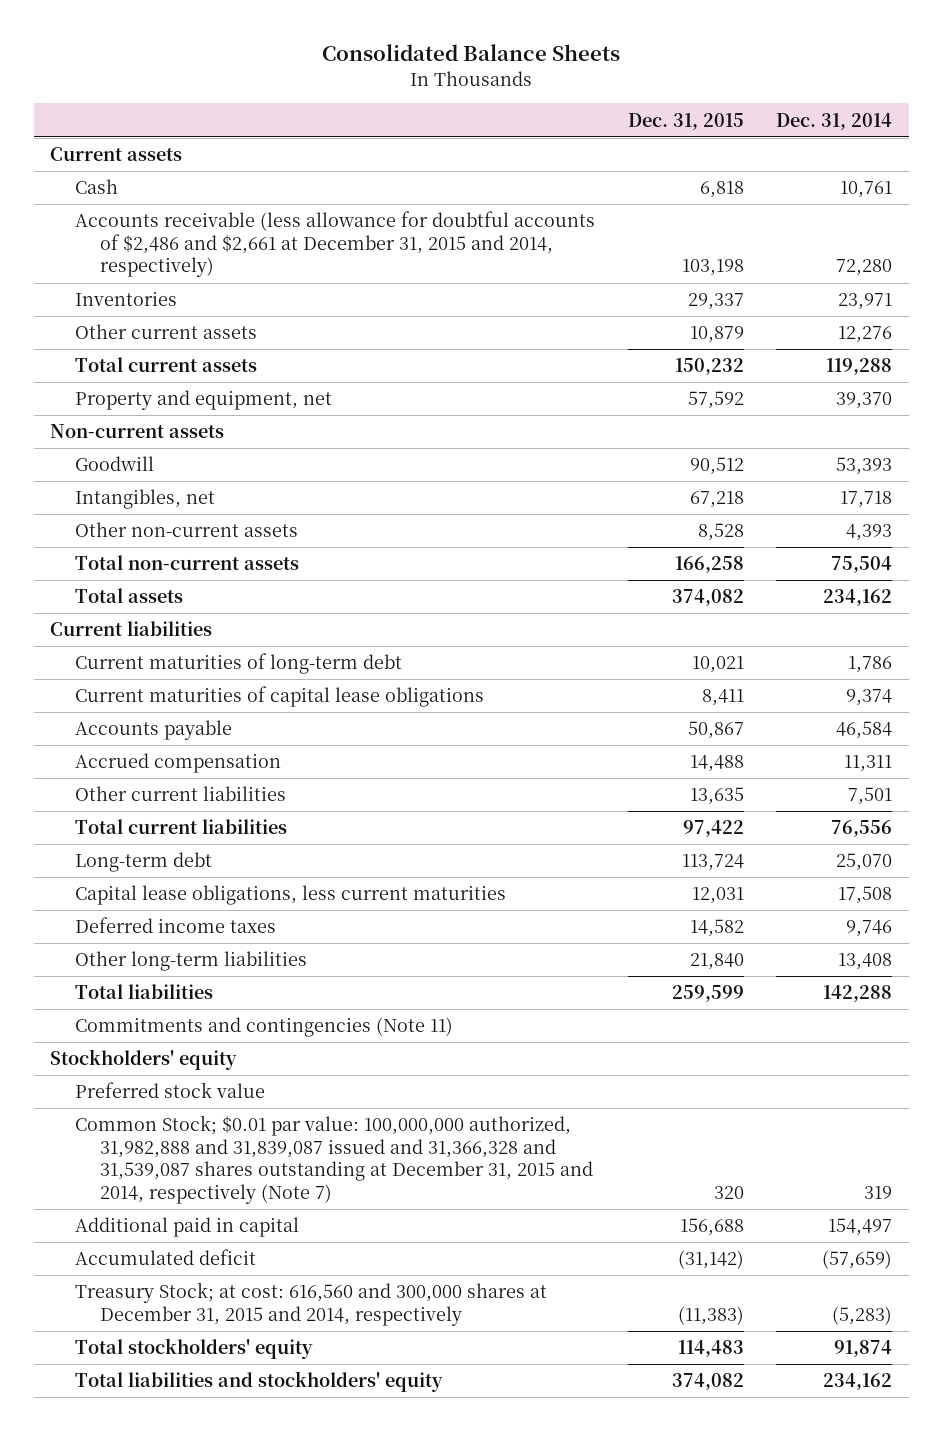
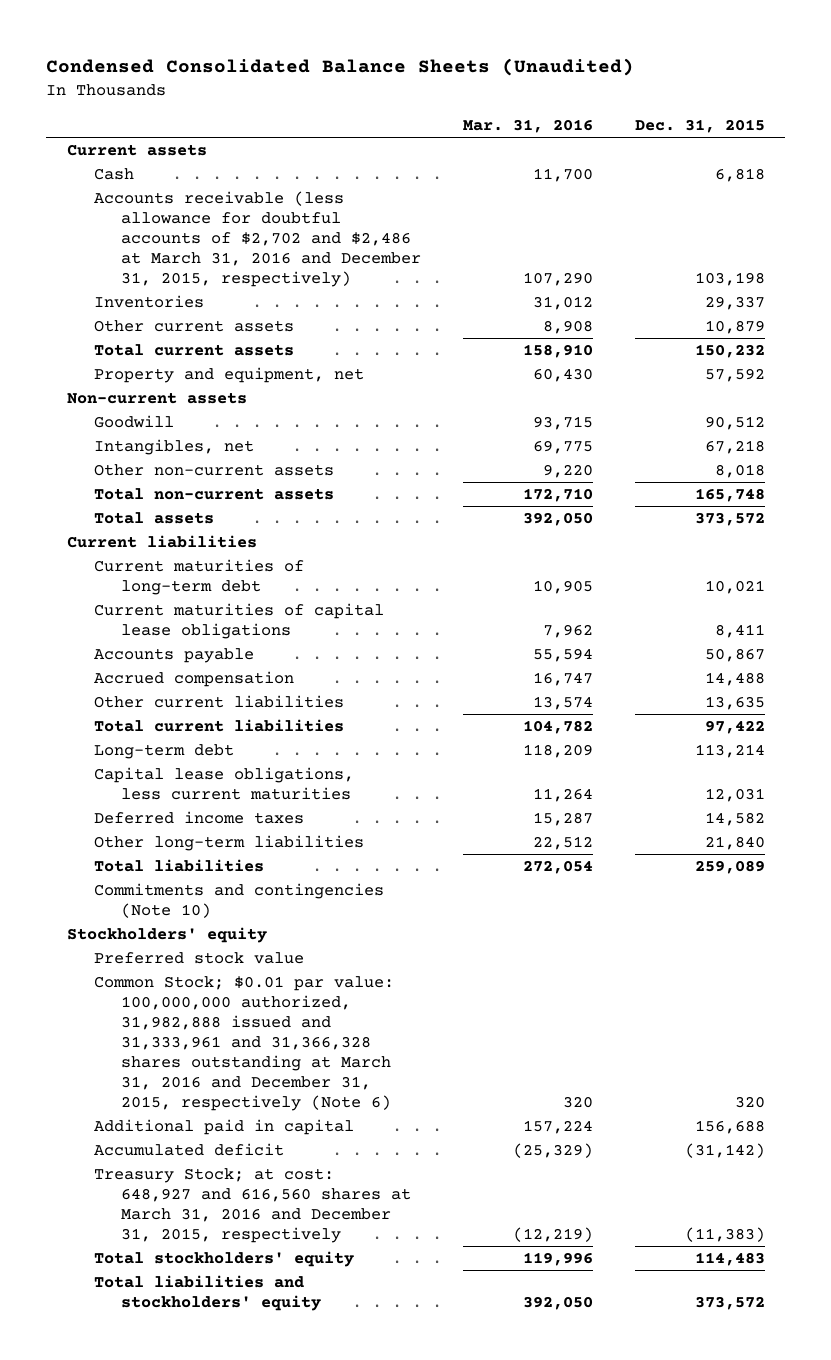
- Consolidated Balance Sheets
+ Condensed Consolidated Balance Sheets (Unaudited)
- | Dec. 31, 2015 | Dec. 31, 2014
+ | Mar. 31, 2016 | Dec. 31, 2015
- Accounts receivable (less allowance for doubtful accounts of $2,486 and $2,661 at December 31, 2015 and 2014, respectively) | 103,198 | 72,280
+ Accounts receivable (less allowance for doubtful accounts of $2,702 and $2,486 at March 31, 2016 and December 31, 2015, respectively) | 107,290 | 103,198
- Other non-current assets | 8,528 | 4,393
- Total non-current assets | 166,258 | 75,504
- Total assets | 374,082 | 234,162
+ Other non-current assets | 9,220 | 8,018
+ Total non-current assets | 172,710 | 165,748
+ Total assets | 392,050 | 373,572
- Long-term debt | 113,724 | 25,070
+ Long-term debt | 118,209 | 113,214
- Total liabilities | 259,599 | 142,288
- Commitments and contingencies (Note 11)
+ Total liabilities | 272,054 | 259,089
+ Commitments and contingencies (Note 10)
- Common Stock; $0.01 par value: 100,000,000 authorized, 31,982,888 and 31,839,087 issued and 31,366,328 and 31,539,087 shares outstanding at December 31, 2015 and 2014, respectively (Note 7) | 320 | 319
+ Common Stock; $0.01 par value: 100,000,000 authorized, 31,982,888 issued and 31,333,961 and 31,366,328 shares outstanding at March 31, 2016 and December 31, 2015, respectively (Note 6) | 320 | 320
- Treasury Stock; at cost: 616,560 and 300,000 shares at December 31, 2015 and 2014, respectively | (11,383) | (5,283)
+ Treasury Stock; at cost: 648,927 and 616,560 shares at March 31, 2016 and December 31, 2015, respectively | (12,219) | (11,383)
- Total liabilities and stockholders' equity | 374,082 | 234,162
+ Total liabilities and stockholders' equity | 392,050 | 373,572

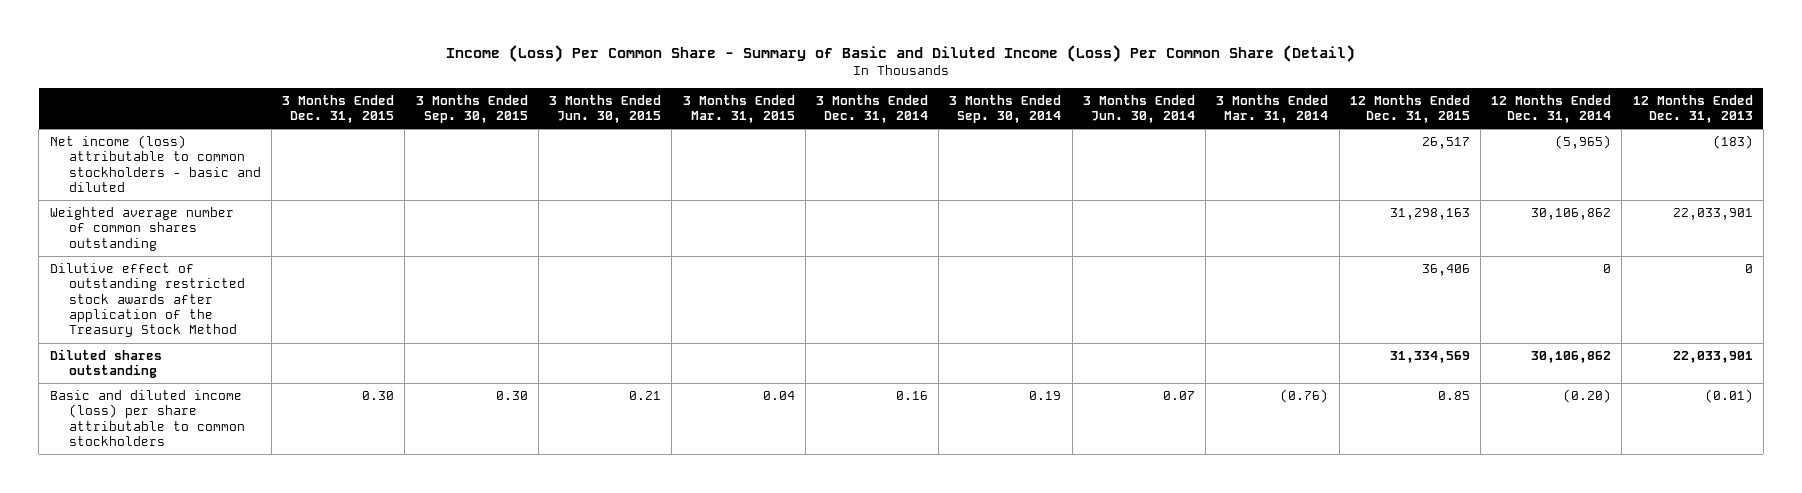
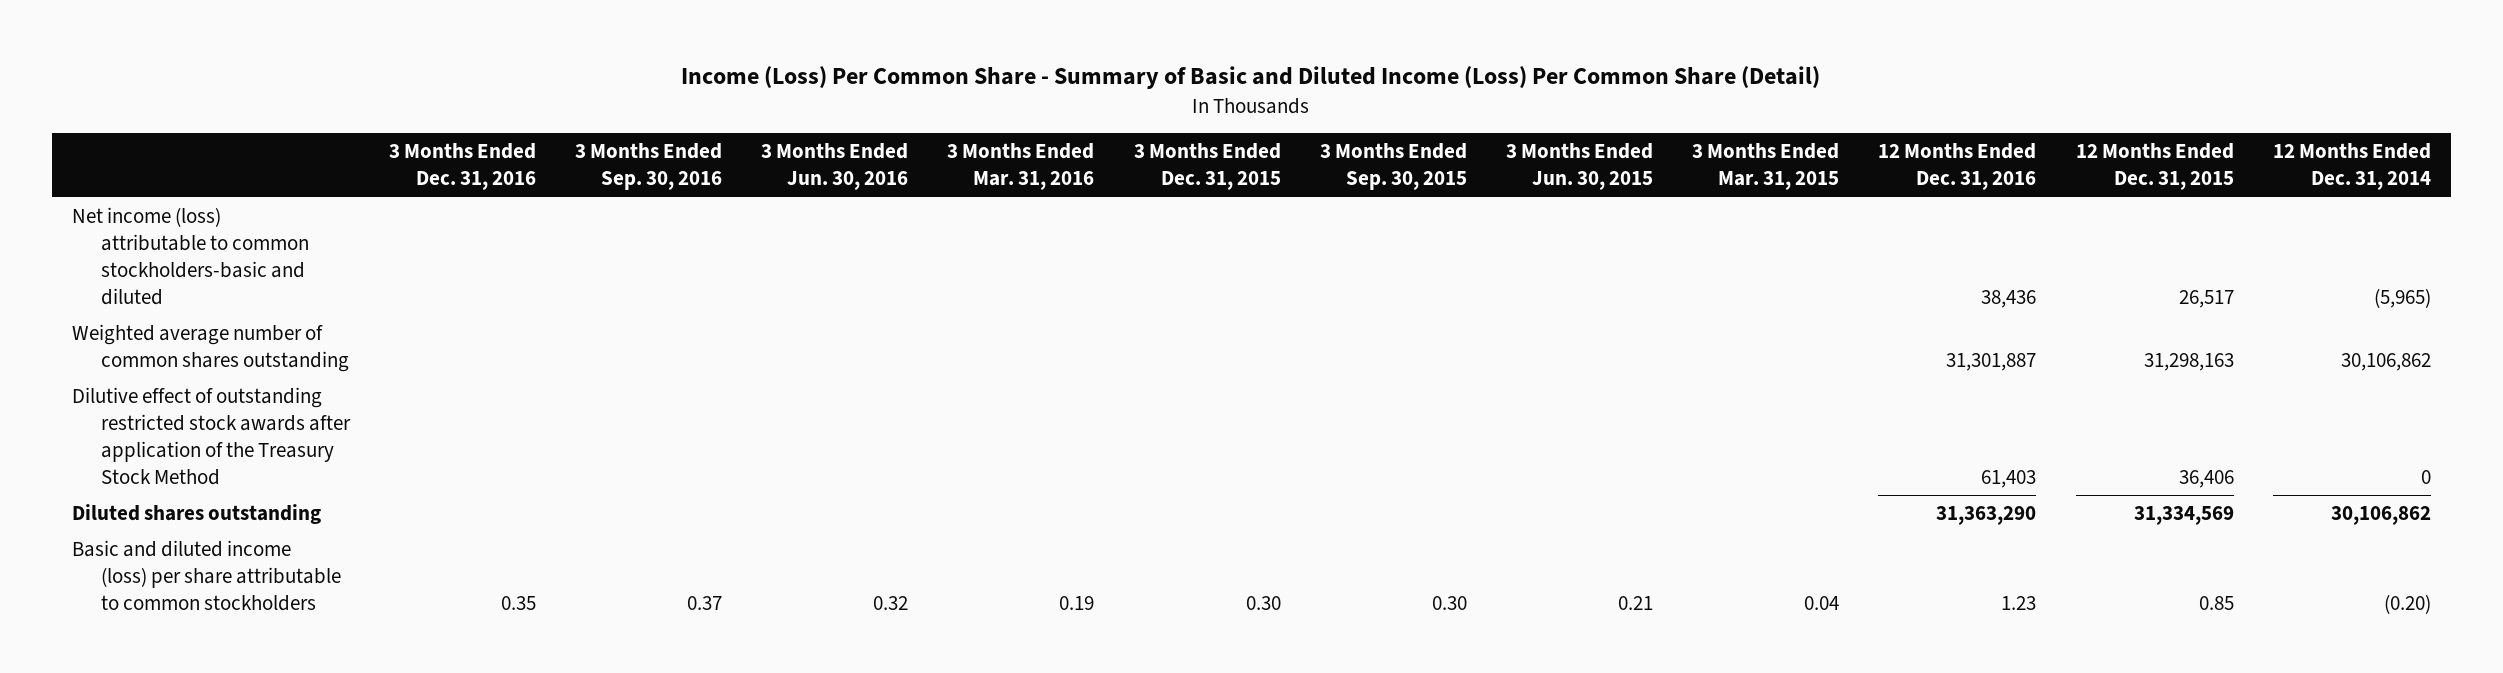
- | 3 Months Ended Dec. 31, 2015 | 3 Months Ended Sep. 30, 2015 | 3 Months Ended Jun. 30, 2015 | 3 Months Ended Mar. 31, 2015 | 3 Months Ended Dec. 31, 2014 | 3 Months Ended Sep. 30, 2014 | 3 Months Ended Jun. 30, 2014 | 3 Months Ended Mar. 31, 2014 | 12 Months Ended Dec. 31, 2015 | 12 Months Ended Dec. 31, 2014 | 12 Months Ended Dec. 31, 2013
+ | 3 Months Ended Dec. 31, 2016 | 3 Months Ended Sep. 30, 2016 | 3 Months Ended Jun. 30, 2016 | 3 Months Ended Mar. 31, 2016 | 3 Months Ended Dec. 31, 2015 | 3 Months Ended Sep. 30, 2015 | 3 Months Ended Jun. 30, 2015 | 3 Months Ended Mar. 31, 2015 | 12 Months Ended Dec. 31, 2016 | 12 Months Ended Dec. 31, 2015 | 12 Months Ended Dec. 31, 2014
- Net income (loss) attributable to common stockholders - basic and diluted | | | | | | | | | 26,517 | (5,965) | (183)
+ Net income (loss) attributable to common stockholders-basic and diluted | | | | | | | | | 38,436 | 26,517 | (5,965)

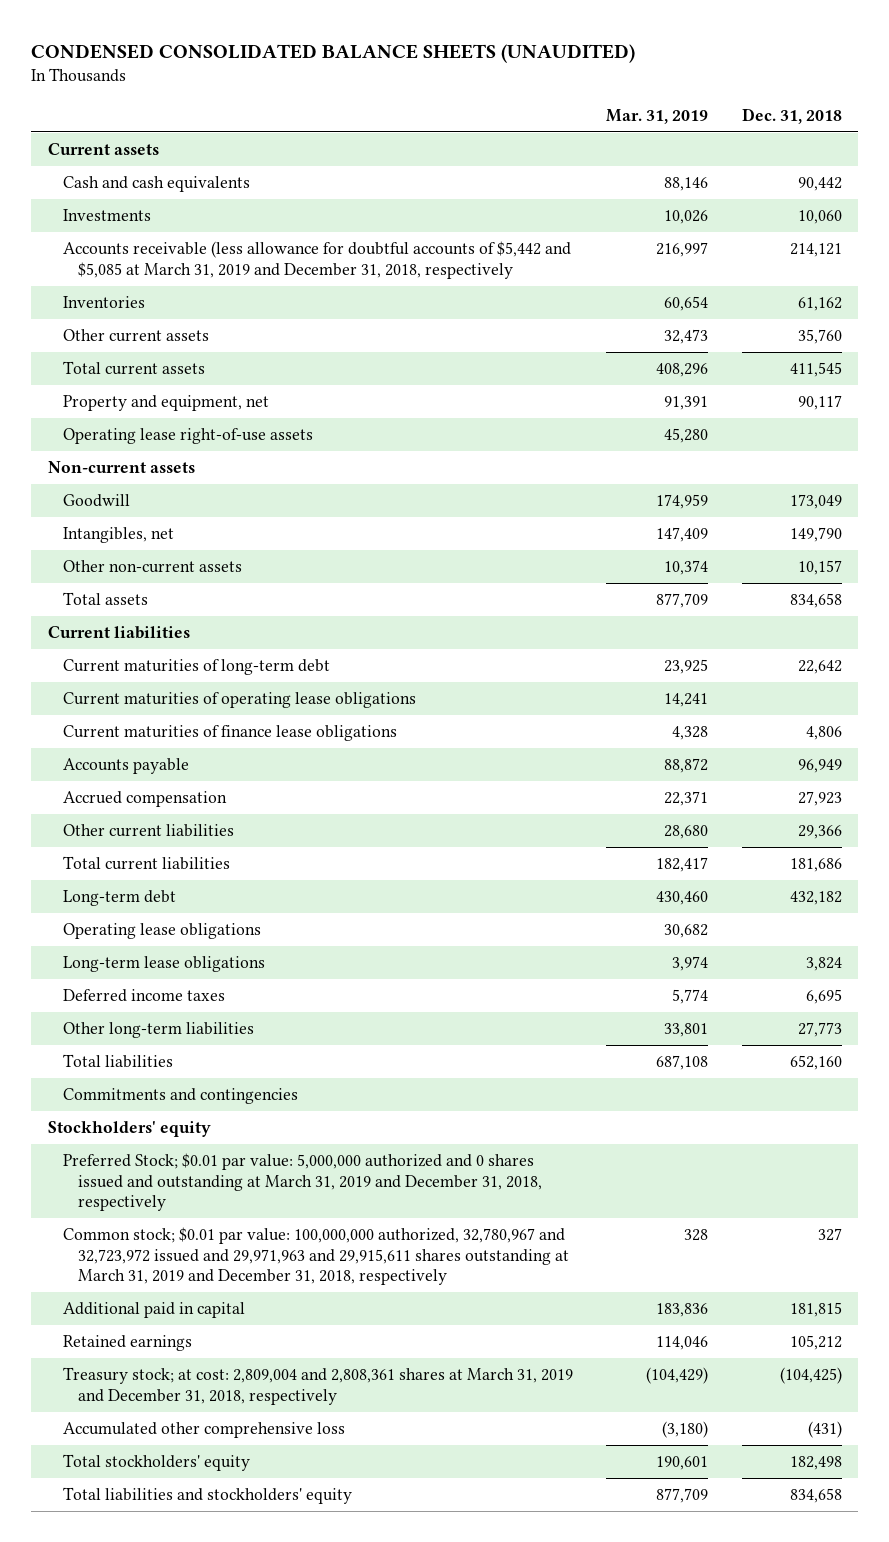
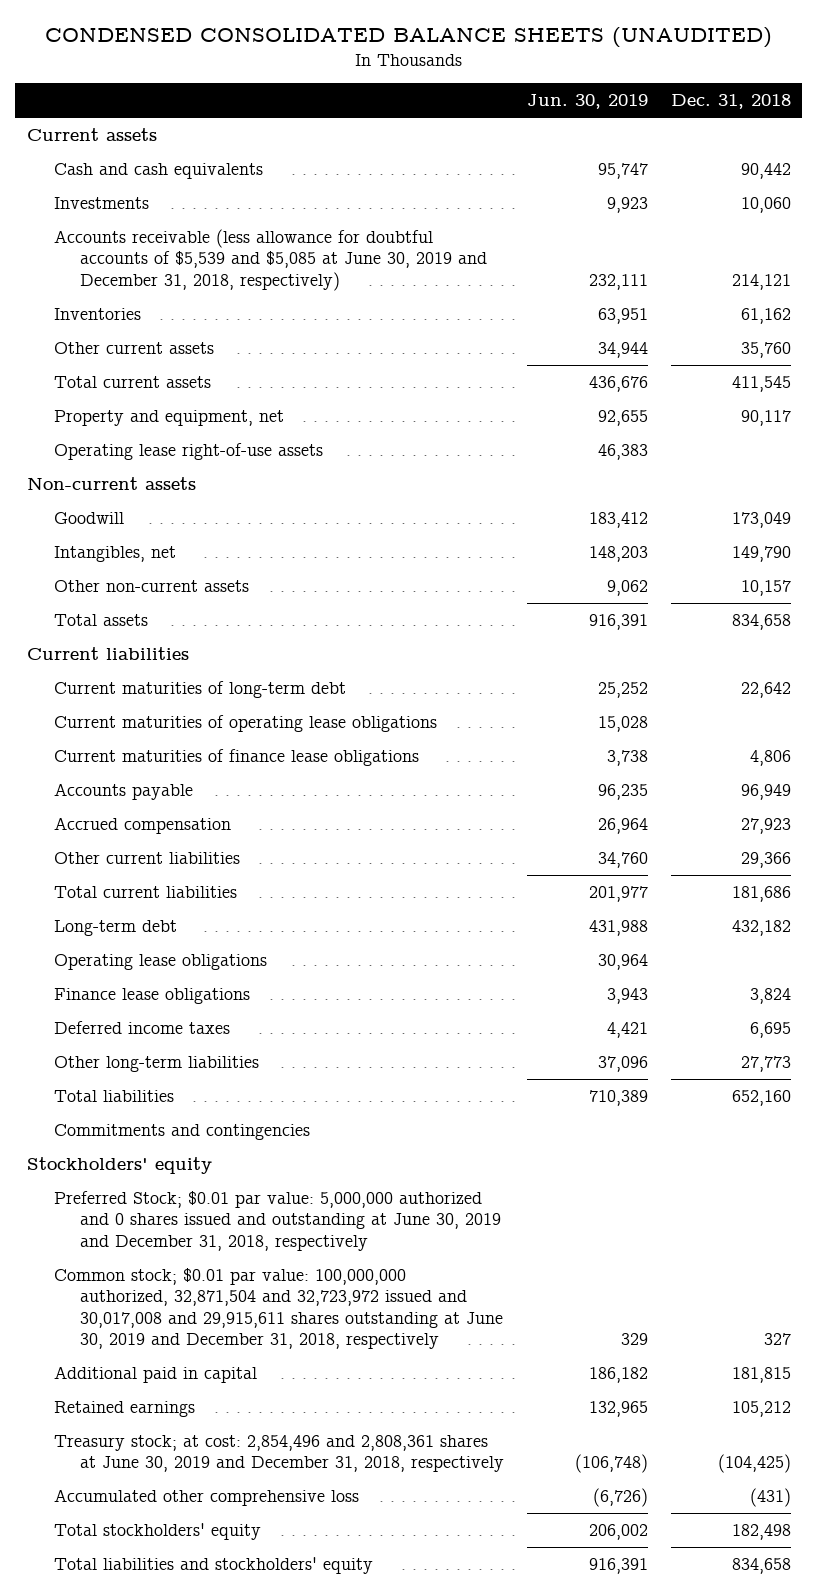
- | Mar. 31, 2019 | Dec. 31, 2018
+ | Jun. 30, 2019 | Dec. 31, 2018
- Accounts receivable (less allowance for doubtful accounts of $5,442 and $5,085 at March 31, 2019 and December 31, 2018, respectively | 216,997 | 214,121
+ Accounts receivable (less allowance for doubtful accounts of $5,539 and $5,085 at June 30, 2019 and December 31, 2018, respectively) | 232,111 | 214,121
- Long-term lease obligations | 3,974 | 3,824
+ Finance lease obligations | 3,943 | 3,824
- Preferred Stock; $0.01 par value: 5,000,000 authorized and 0 shares issued and outstanding at March 31, 2019 and December 31, 2018, respectively
- Common stock; $0.01 par value: 100,000,000 authorized, 32,780,967 and 32,723,972 issued and 29,971,963 and 29,915,611 shares outstanding at March 31, 2019 and December 31, 2018, respectively | 328 | 327
+ Preferred Stock; $0.01 par value: 5,000,000 authorized and 0 shares issued and outstanding at June 30, 2019 and December 31, 2018, respectively
+ Common stock; $0.01 par value: 100,000,000 authorized, 32,871,504 and 32,723,972 issued and 30,017,008 and 29,915,611 shares outstanding at June 30, 2019 and December 31, 2018, respectively | 329 | 327
- Treasury stock; at cost: 2,809,004 and 2,808,361 shares at March 31, 2019 and December 31, 2018, respectively | (104,429) | (104,425)
+ Treasury stock; at cost: 2,854,496 and 2,808,361 shares at June 30, 2019 and December 31, 2018, respectively | (106,748) | (104,425)

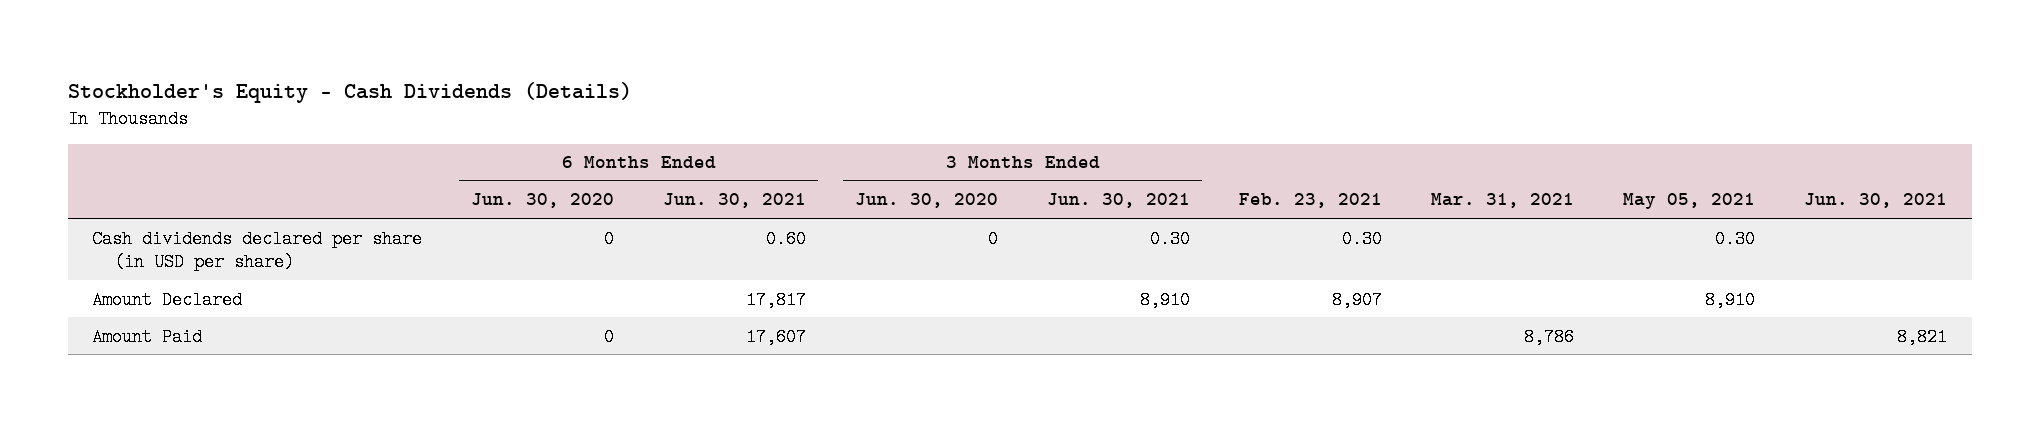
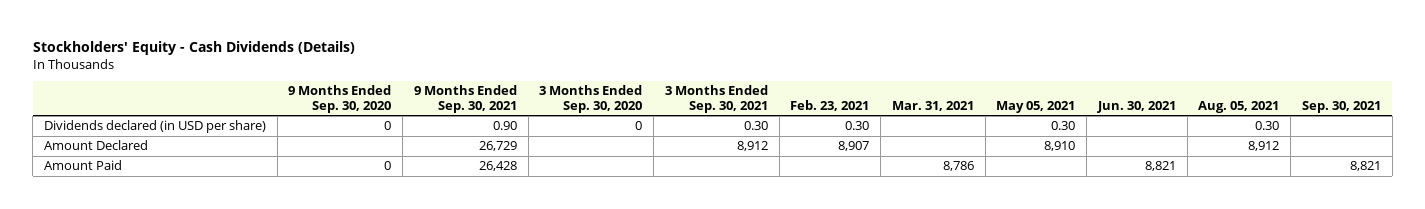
- Stockholder's Equity - Cash Dividends (Details)
+ Stockholders' Equity - Cash Dividends (Details)
- | 6 Months Ended Jun. 30, 2020 | 6 Months Ended Jun. 30, 2021 | 3 Months Ended Jun. 30, 2020 | 3 Months Ended Jun. 30, 2021 | Feb. 23, 2021 | Mar. 31, 2021 | May 05, 2021 | Jun. 30, 2021
+ | 9 Months Ended Sep. 30, 2020 | 9 Months Ended Sep. 30, 2021 | 3 Months Ended Sep. 30, 2020 | 3 Months Ended Sep. 30, 2021 | Feb. 23, 2021 | Mar. 31, 2021 | May 05, 2021 | Jun. 30, 2021 | Aug. 05, 2021 | Sep. 30, 2021
- Cash dividends declared per share (in USD per share) | 0 | 0.60 | 0 | 0.30 | 0.30 | | 0.30 |
+ Dividends declared (in USD per share) | 0 | 0.90 | 0 | 0.30 | 0.30 | | 0.30 | | 0.30 |

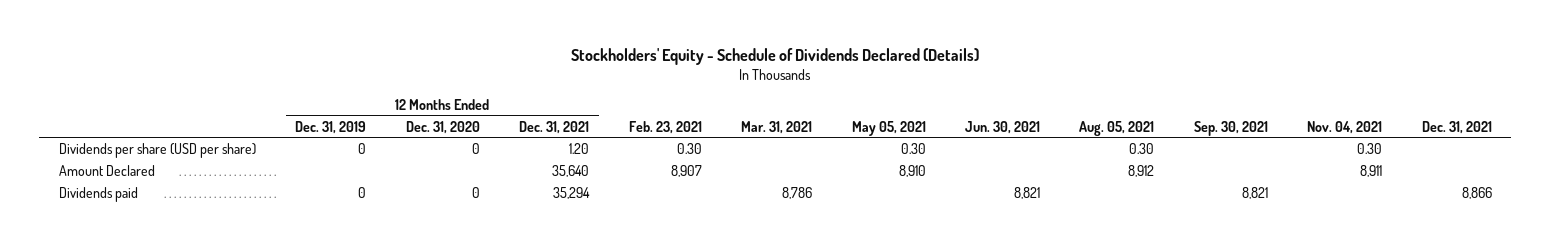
- Stockholders' Equity - Cash Dividends (Details)
+ Stockholders' Equity - Schedule of Dividends Declared (Details)
- | 9 Months Ended Sep. 30, 2020 | 9 Months Ended Sep. 30, 2021 | 3 Months Ended Sep. 30, 2020 | 3 Months Ended Sep. 30, 2021 | Feb. 23, 2021 | Mar. 31, 2021 | May 05, 2021 | Jun. 30, 2021 | Aug. 05, 2021 | Sep. 30, 2021
+ | 12 Months Ended Dec. 31, 2019 | 12 Months Ended Dec. 31, 2020 | 12 Months Ended Dec. 31, 2021 | Feb. 23, 2021 | Mar. 31, 2021 | May 05, 2021 | Jun. 30, 2021 | Aug. 05, 2021 | Sep. 30, 2021 | Nov. 04, 2021 | Dec. 31, 2021
- Dividends declared (in USD per share) | 0 | 0.90 | 0 | 0.30 | 0.30 | | 0.30 | | 0.30 |
+ Dividends per share (USD per share) | 0 | 0 | 1.20 | 0.30 | | 0.30 | | 0.30 | | 0.30 |
- Amount Paid | 0 | 26,428 | | | | 8,786 | | 8,821 | | 8,821
+ Dividends paid | 0 | 0 | 35,294 | | 8,786 | | 8,821 | | 8,821 | | 8,866

